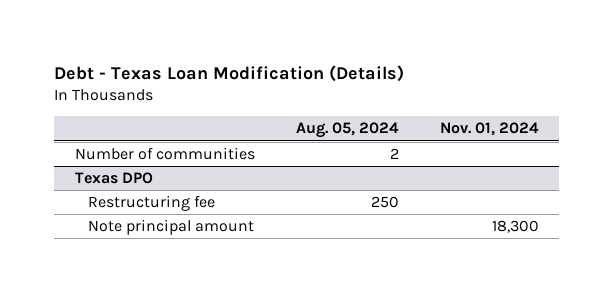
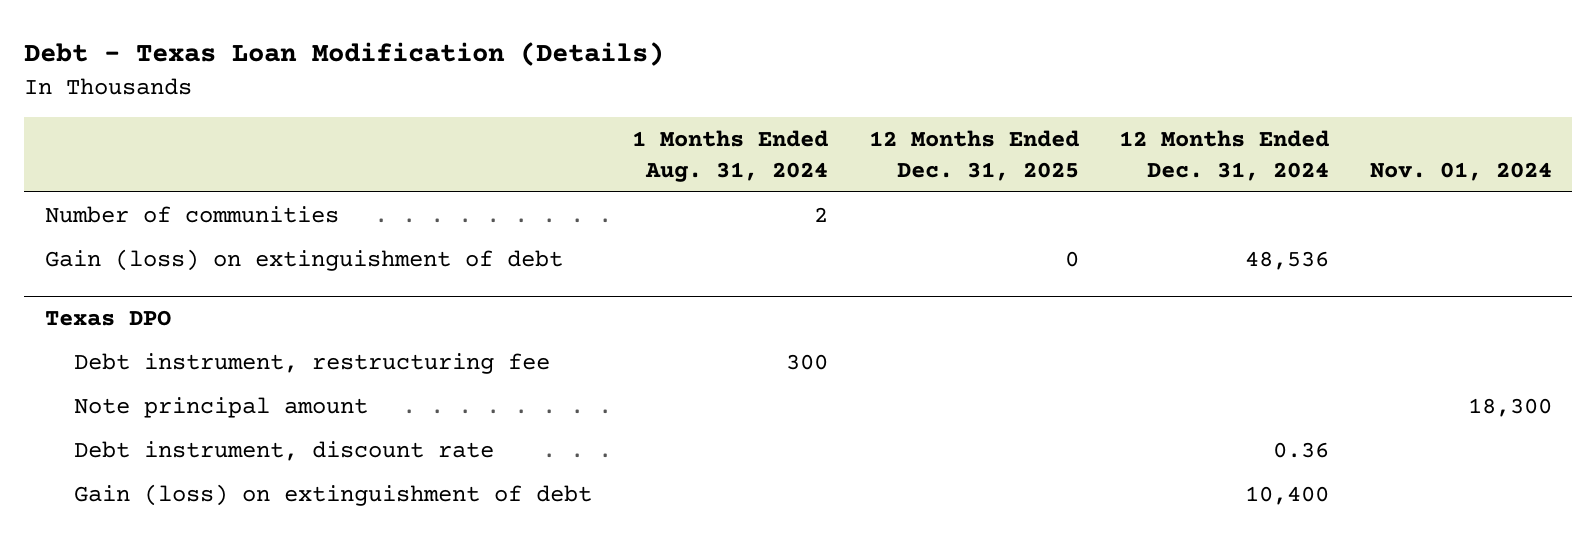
- | Aug. 05, 2024 | Nov. 01, 2024
+ | 1 Months Ended Aug. 31, 2024 | 12 Months Ended Dec. 31, 2025 | 12 Months Ended Dec. 31, 2024 | Nov. 01, 2024
+ Gain (loss) on extinguishment of debt | | 0 | 48,536 |
@ Texas DPO
- Restructuring fee | 250 |
+ Debt instrument, restructuring fee | 300 | | |
+ Debt instrument, discount rate | | | 0.36 |
+ Gain (loss) on extinguishment of debt | | | 10,400 |

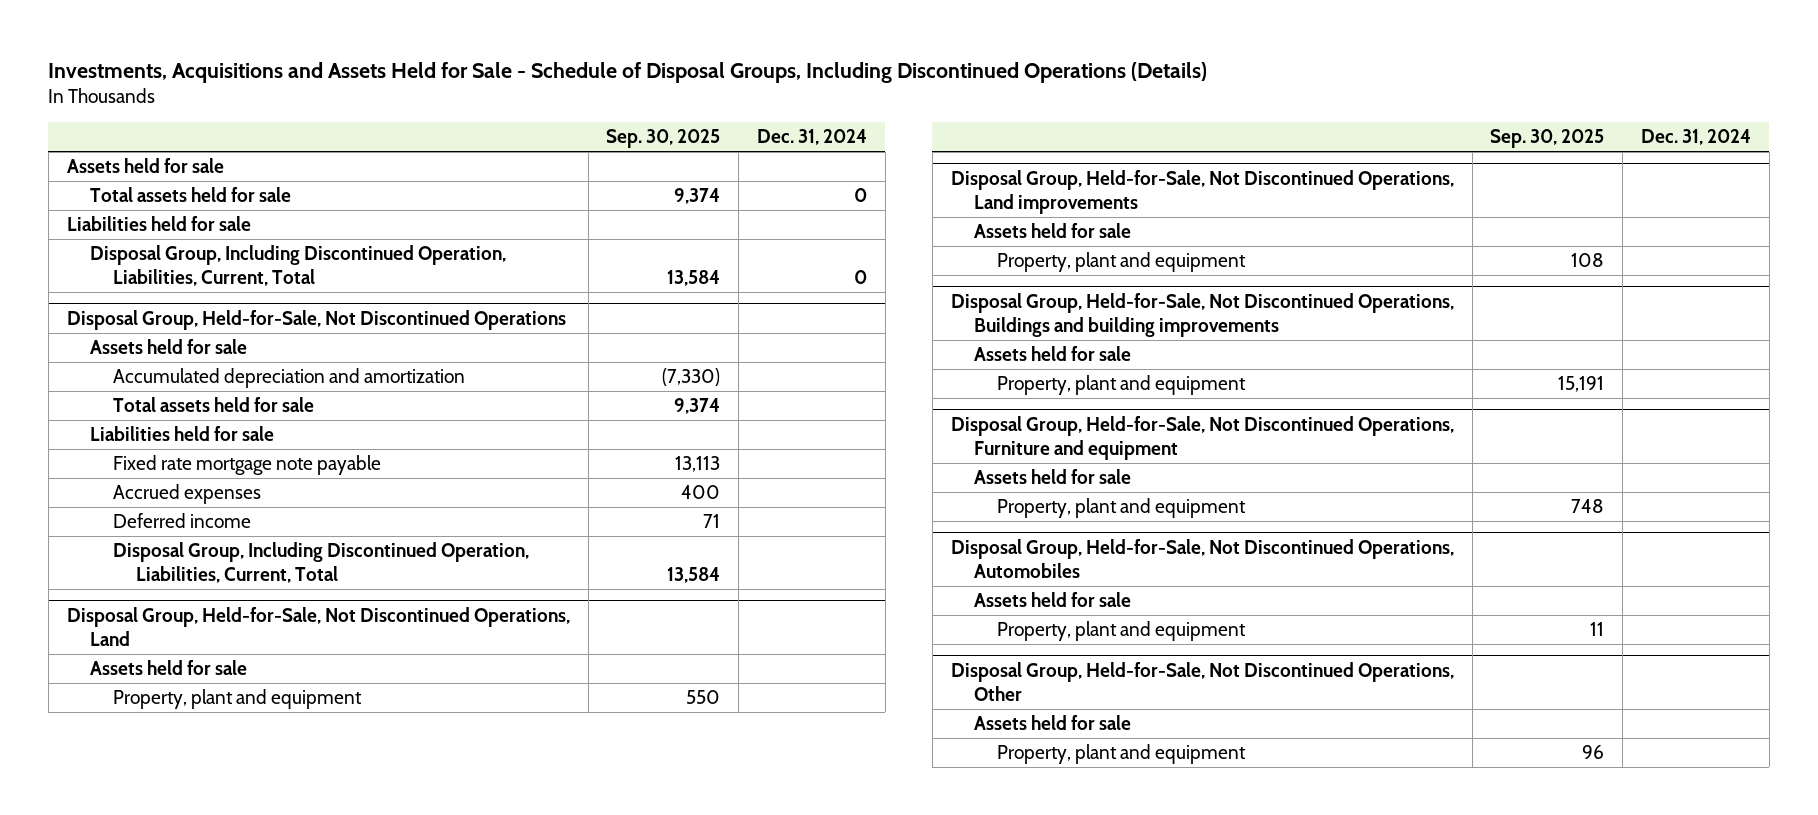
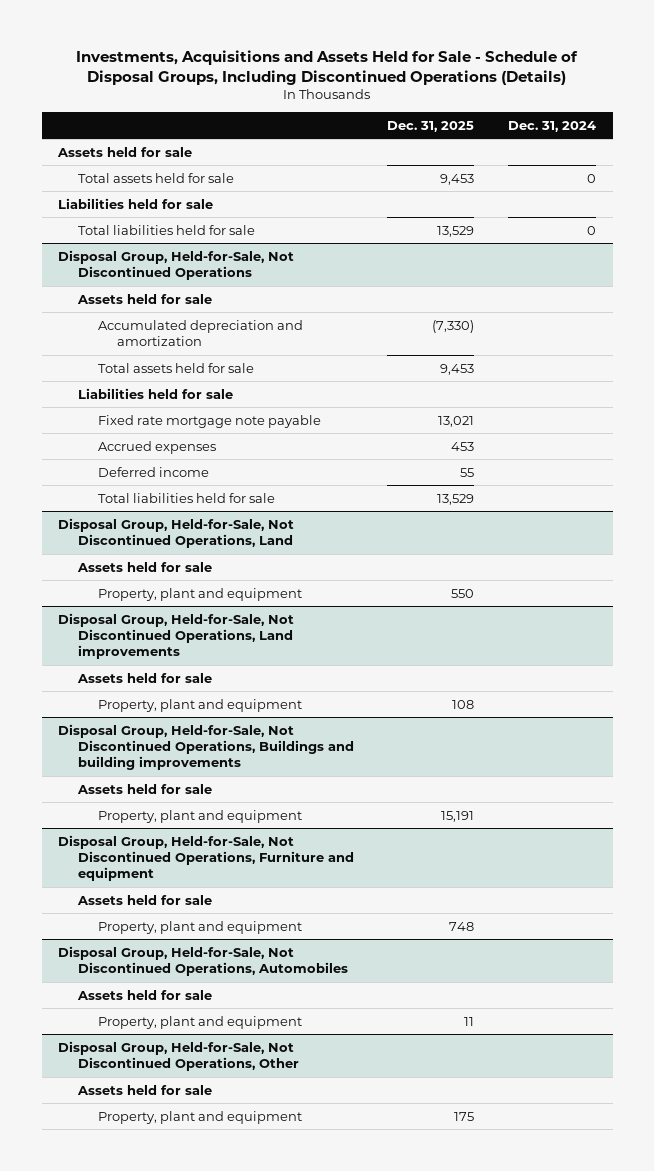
- | Sep. 30, 2025 | Dec. 31, 2024
+ | Dec. 31, 2025 | Dec. 31, 2024
- Disposal Group, Including Discontinued Operation, Liabilities, Current, Total | 13,584 | 0
+ Total liabilities held for sale | 13,529 | 0
@ Disposal Group, Held-for-Sale, Not Discontinued Operations
- Disposal Group, Including Discontinued Operation, Liabilities, Current, Total | 13,584 |
+ Total liabilities held for sale | 13,529 |

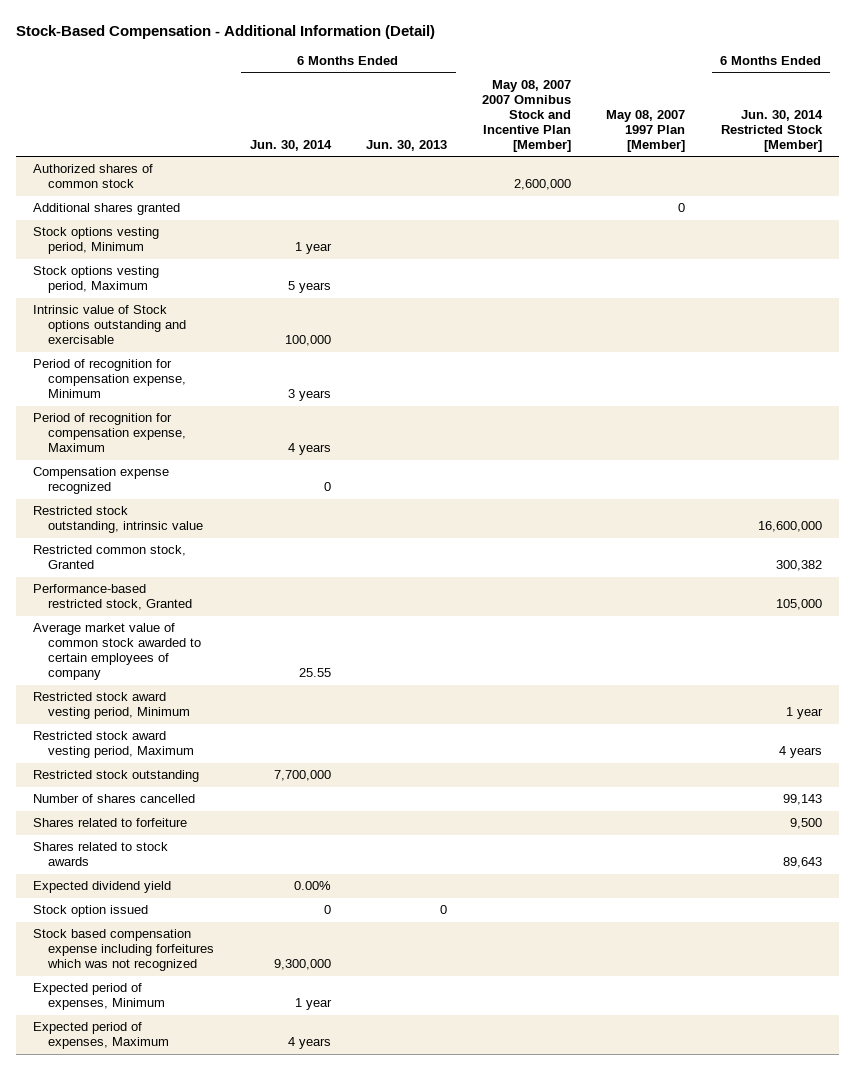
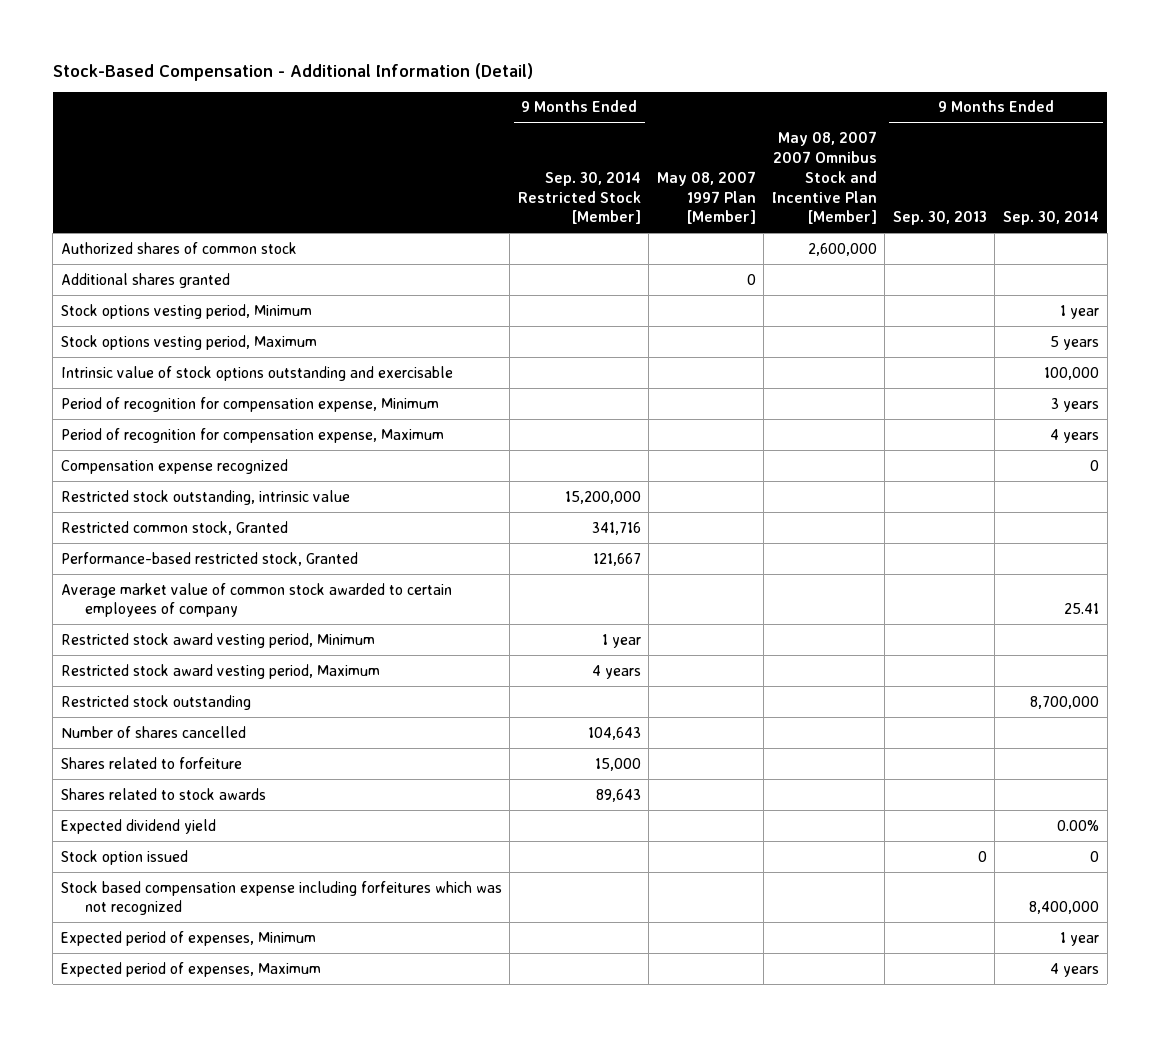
- | 6 Months Ended Jun. 30, 2014 | 6 Months Ended Jun. 30, 2013 | May 08, 2007 2007 Omnibus Stock and Incentive Plan [Member] | May 08, 2007 1997 Plan [Member] | 6 Months Ended Jun. 30, 2014 Restricted Stock [Member]
+ | 9 Months Ended Sep. 30, 2014 Restricted Stock [Member] | May 08, 2007 1997 Plan [Member] | May 08, 2007 2007 Omnibus Stock and Incentive Plan [Member] | 9 Months Ended Sep. 30, 2013 | 9 Months Ended Sep. 30, 2014
- Intrinsic value of Stock options outstanding and exercisable | 100,000 | | | |
+ Intrinsic value of stock options outstanding and exercisable | | | | | 100,000

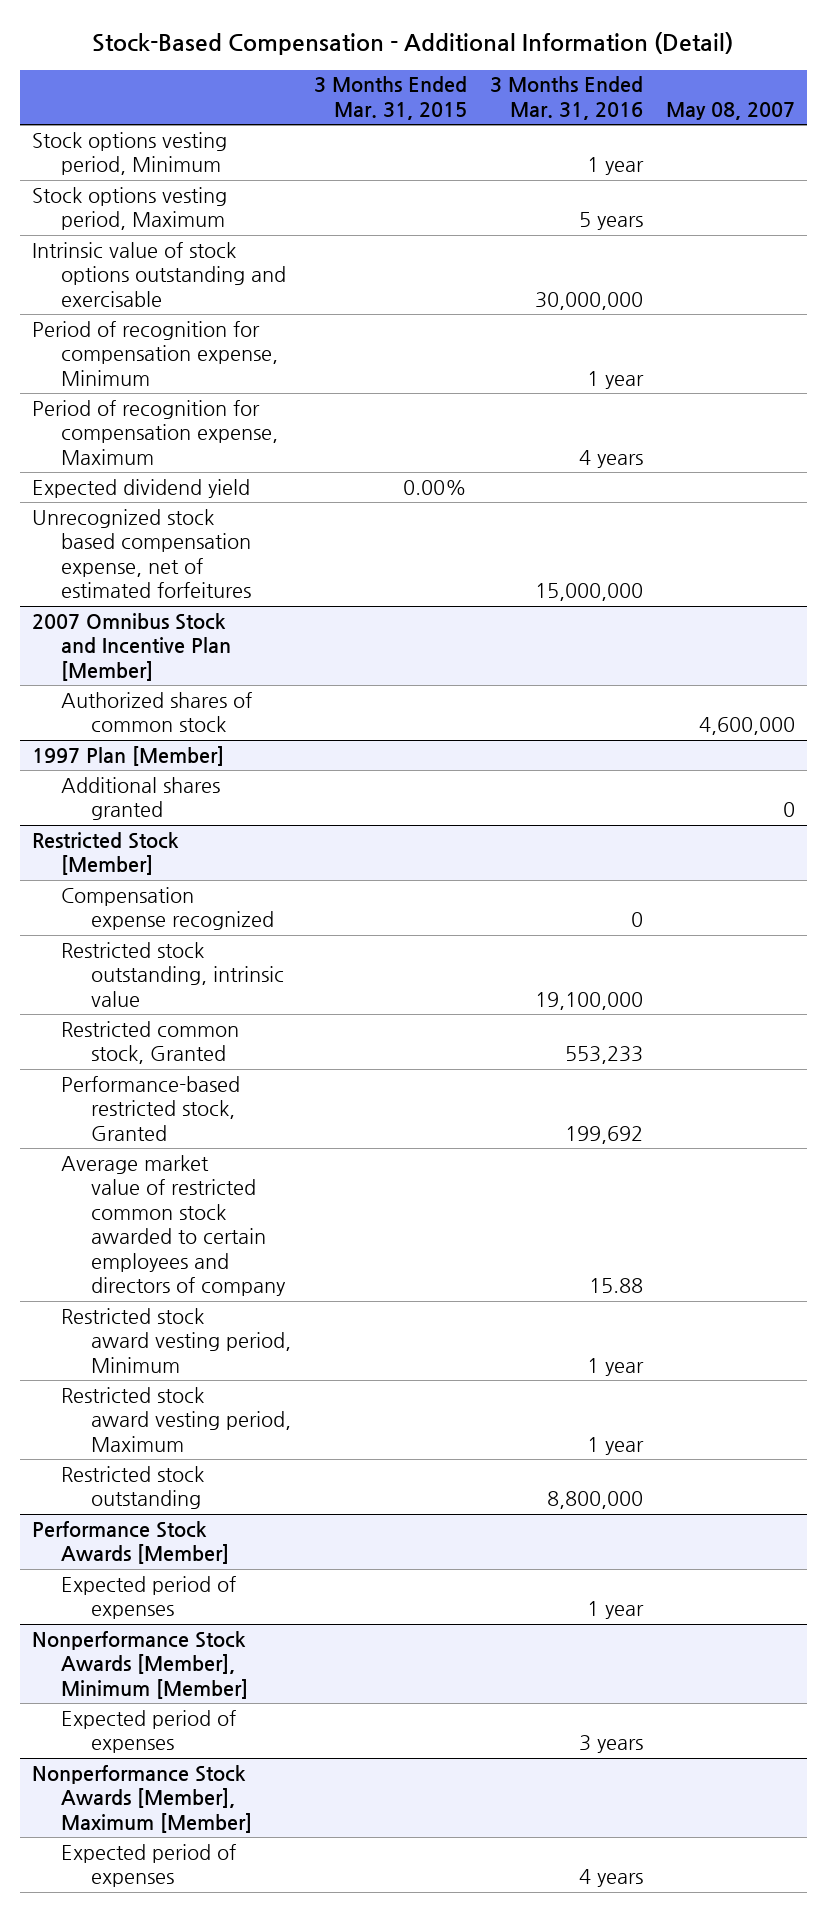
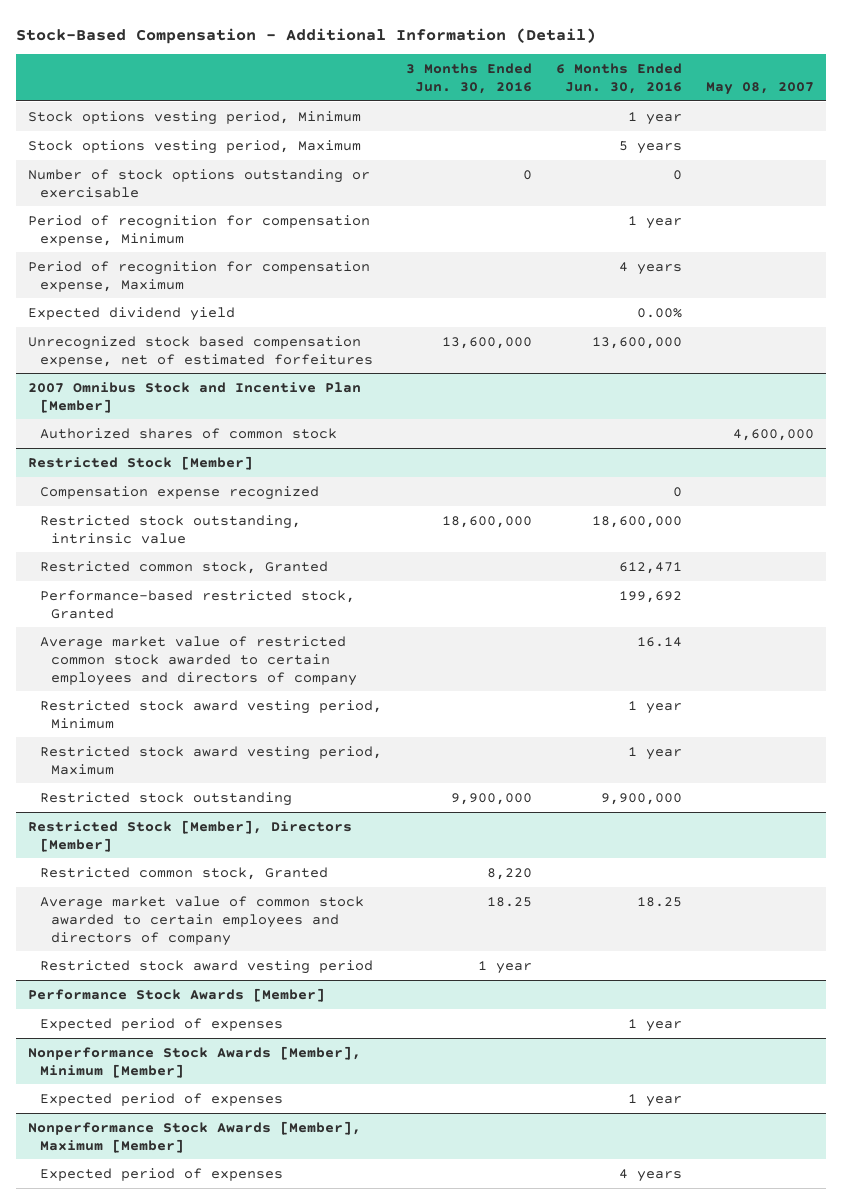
- | 3 Months Ended Mar. 31, 2015 | 3 Months Ended Mar. 31, 2016 | May 08, 2007
+ | 3 Months Ended Jun. 30, 2016 | 6 Months Ended Jun. 30, 2016 | May 08, 2007
- Intrinsic value of stock options outstanding and exercisable | | 30,000,000 |
+ Number of stock options outstanding or exercisable | 0 | 0 |
- 1997 Plan [Member]
- Additional shares granted | | | 0
+ Restricted Stock [Member], Directors [Member]
+ Restricted common stock, Granted | 8,220 | |
+ Average market value of common stock awarded to certain employees and directors of company | 18.25 | 18.25 |
+ Restricted stock award vesting period | 1 year | |

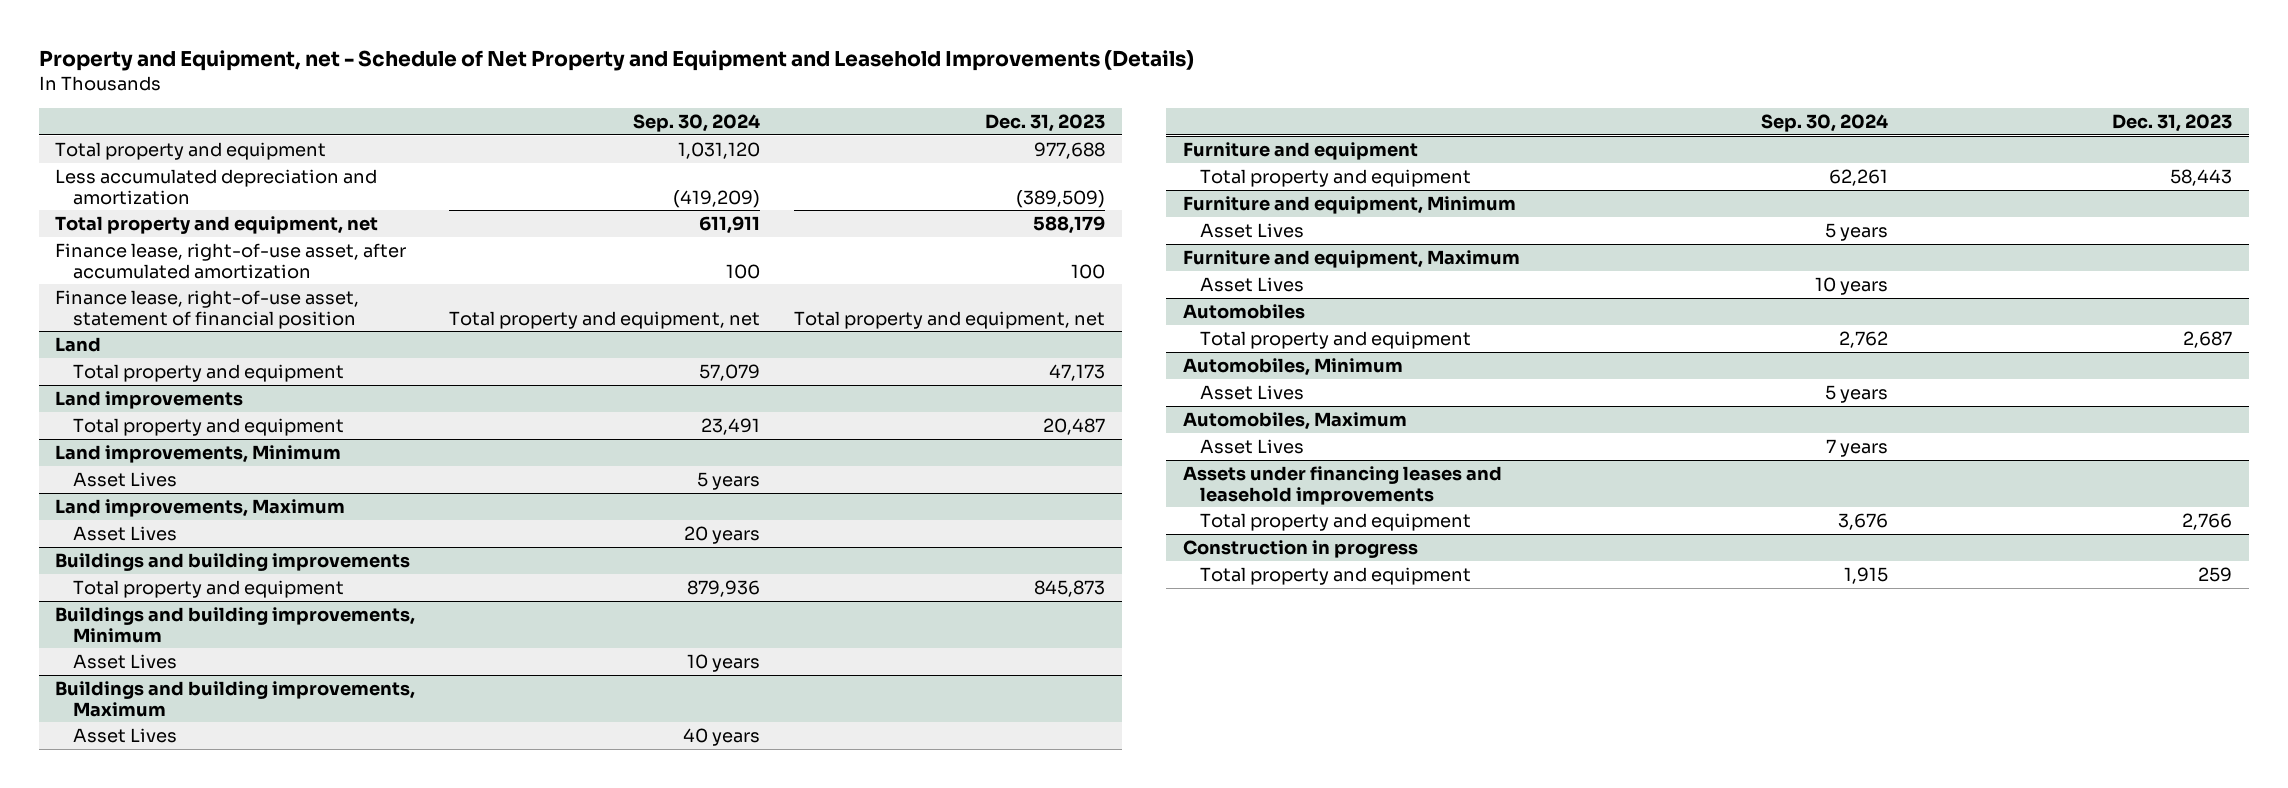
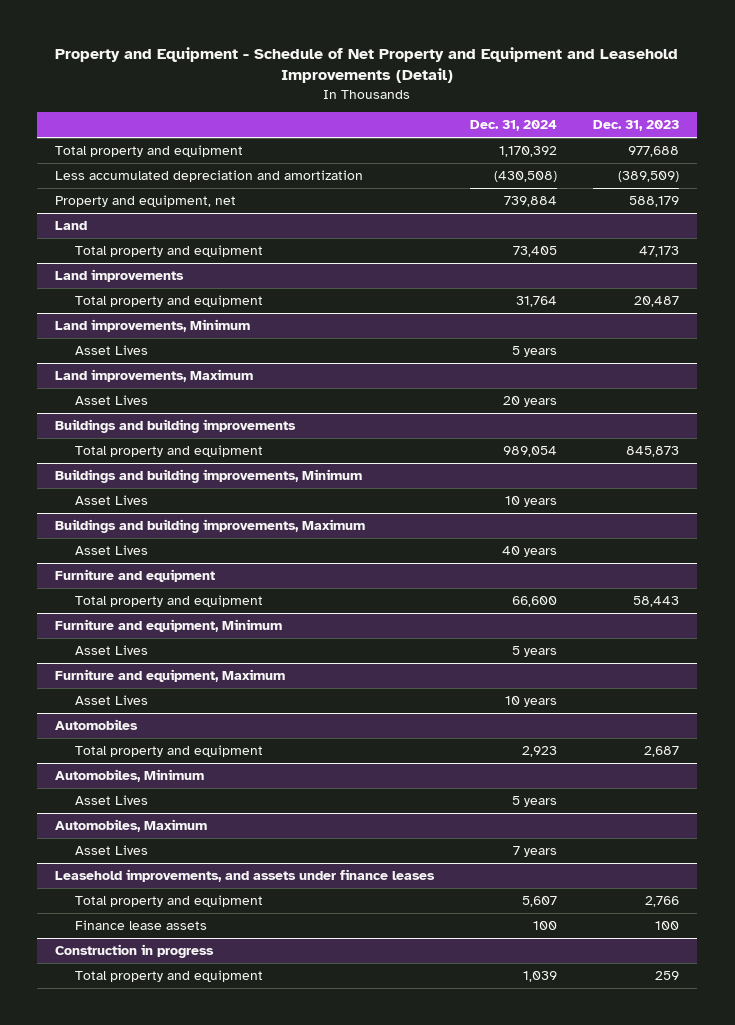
- Property and Equipment, net - Schedule of Net Property and Equipment and Leasehold Improvements (Details)
+ Property and Equipment - Schedule of Net Property and Equipment and Leasehold Improvements (Detail)
- | Sep. 30, 2024 | Dec. 31, 2023
+ | Dec. 31, 2024 | Dec. 31, 2023
- Total property and equipment, net | 611,911 | 588,179
- Finance lease, right-of-use asset, after accumulated amortization | 100 | 100
- Finance lease, right-of-use asset, statement of financial position | Total property and equipment, net | Total property and equipment, net
+ Property and equipment, net | 739,884 | 588,179
- Assets under financing leases and leasehold improvements
+ Leasehold improvements, and assets under finance leases
+ Finance lease assets | 100 | 100

